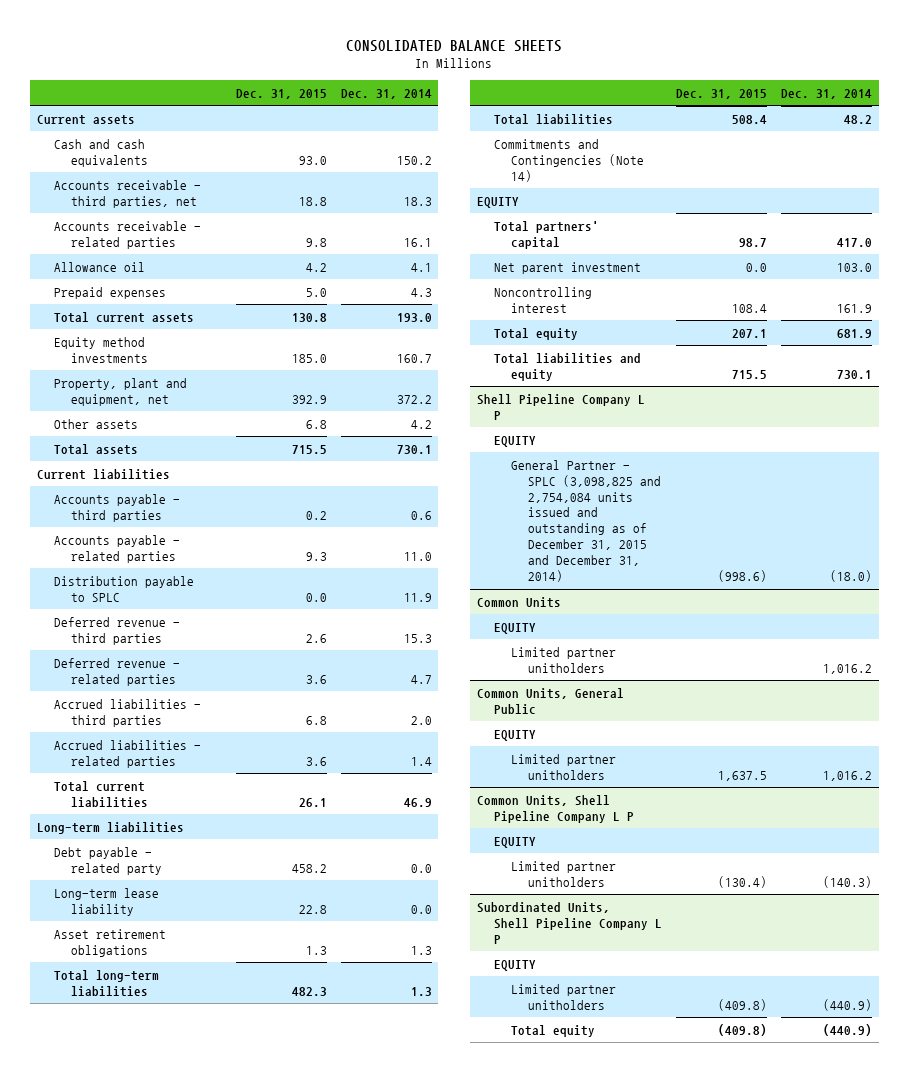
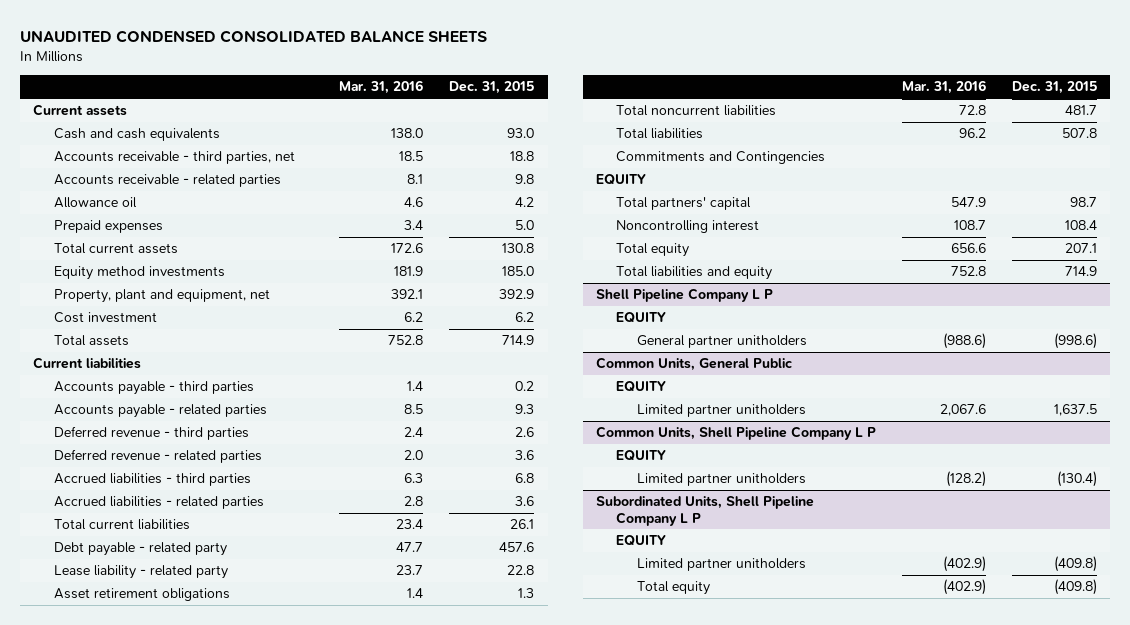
- CONSOLIDATED BALANCE SHEETS
+ UNAUDITED CONDENSED CONSOLIDATED BALANCE SHEETS
- | Dec. 31, 2015 | Dec. 31, 2014
+ | Mar. 31, 2016 | Dec. 31, 2015
- Other assets | 6.8 | 4.2
- Total assets | 715.5 | 730.1
+ Cost investment | 6.2 | 6.2
+ Total assets | 752.8 | 714.9
- Distribution payable to SPLC | 0.0 | 11.9
- Long-term liabilities
- Debt payable - related party | 458.2 | 0.0
- Long-term lease liability | 22.8 | 0.0
+ Debt payable - related party | 47.7 | 457.6
+ Lease liability - related party | 23.7 | 22.8
- Total long-term liabilities | 482.3 | 1.3
- Total liabilities | 508.4 | 48.2
- Commitments and Contingencies (Note 14)
+ Total noncurrent liabilities | 72.8 | 481.7
+ Total liabilities | 96.2 | 507.8
+ Commitments and Contingencies
- Net parent investment | 0.0 | 103.0
- Total liabilities and equity | 715.5 | 730.1
+ Total liabilities and equity | 752.8 | 714.9
@ Shell Pipeline Company L P
- General Partner - SPLC (3,098,825 and 2,754,084 units issued and outstanding as of December 31, 2015 and December 31, 2014) | (998.6) | (18.0)
- Common Units
- EQUITY
- Limited partner unitholders | | 1,016.2
@ Shell Pipeline Company L P
+ General partner unitholders | (988.6) | (998.6)

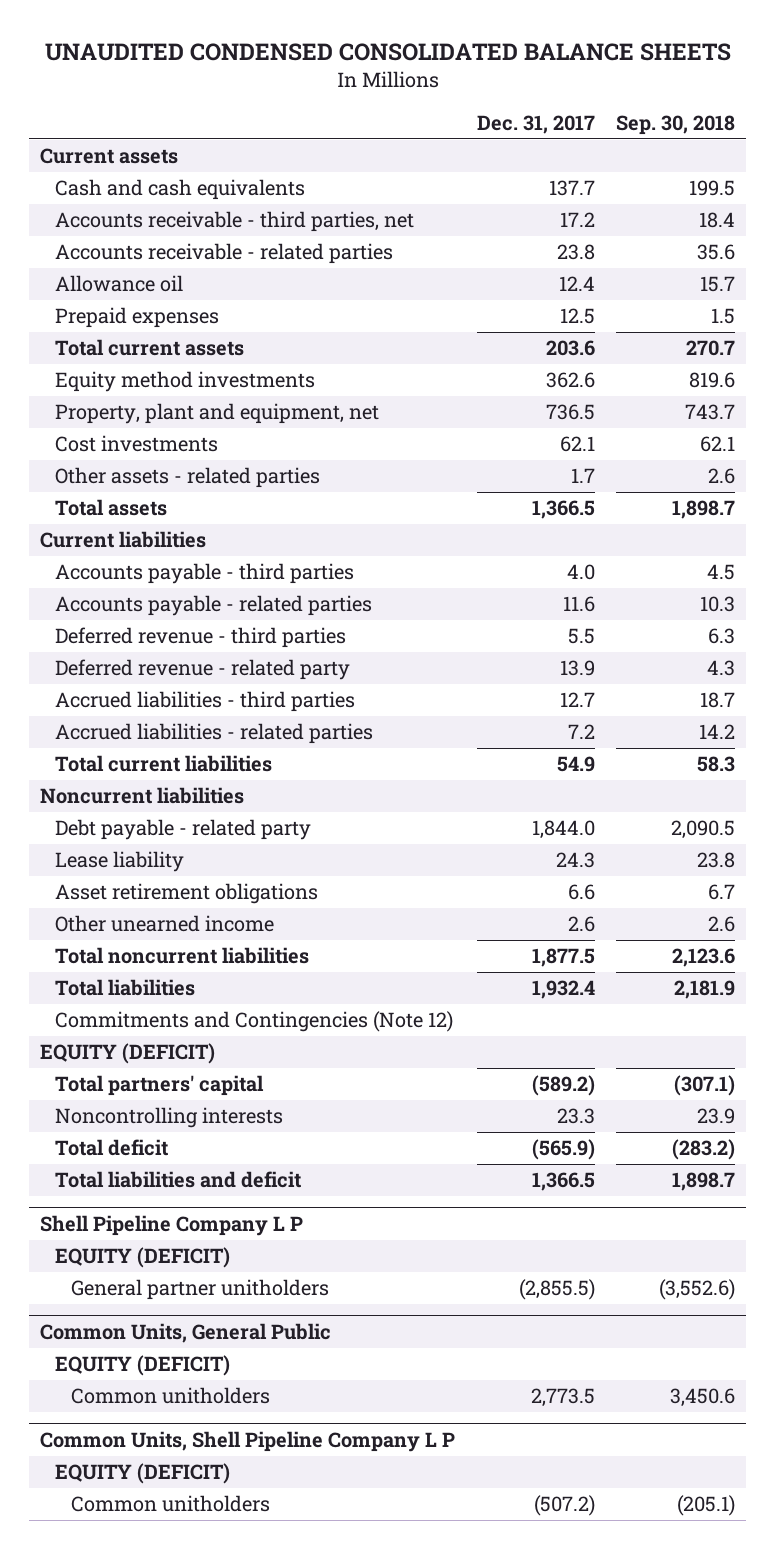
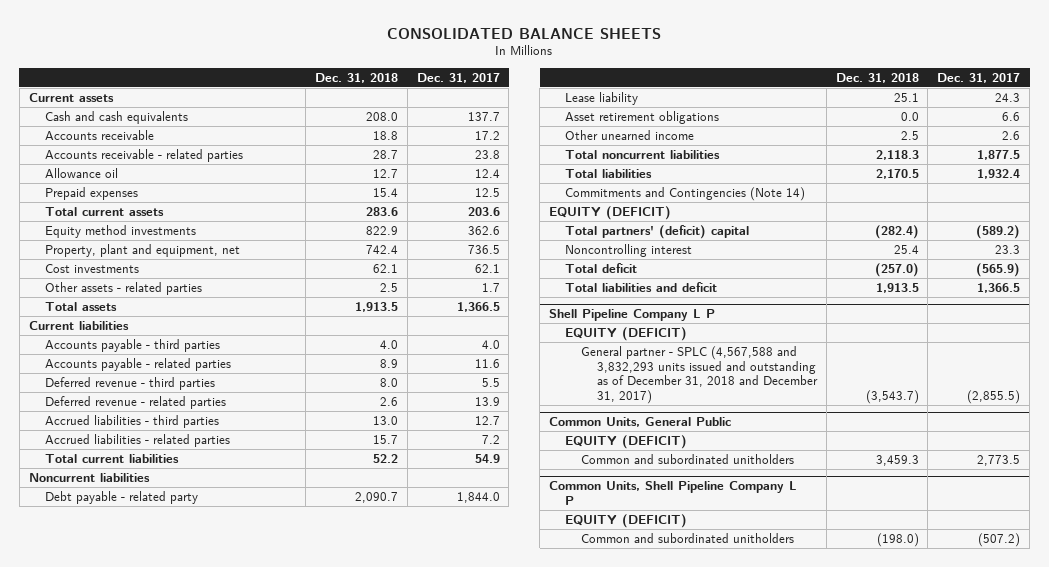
- UNAUDITED CONDENSED CONSOLIDATED BALANCE SHEETS
+ CONSOLIDATED BALANCE SHEETS
- | Dec. 31, 2017 | Sep. 30, 2018
+ | Dec. 31, 2018 | Dec. 31, 2017
- Accounts receivable - third parties, net | 17.2 | 18.4
+ Accounts receivable | 18.8 | 17.2
- Deferred revenue - related party | 13.9 | 4.3
+ Deferred revenue - related parties | 2.6 | 13.9
- Commitments and Contingencies (Note 12)
+ Commitments and Contingencies (Note 14)
- Total partners' capital | (589.2) | (307.1)
- Noncontrolling interests | 23.3 | 23.9
+ Total partners' (deficit) capital | (282.4) | (589.2)
+ Noncontrolling interest | 25.4 | 23.3
@ Shell Pipeline Company L P
- General partner unitholders | (2,855.5) | (3,552.6)
+ General partner - SPLC (4,567,588 and 3,832,293 units issued and outstanding as of December 31, 2018 and December 31, 2017) | (3,543.7) | (2,855.5)
@ Common Units, General Public
- Common unitholders | 2,773.5 | 3,450.6
+ Common and subordinated unitholders | 3,459.3 | 2,773.5
@ Common Units, Shell Pipeline Company L P
- Common unitholders | (507.2) | (205.1)
+ Common and subordinated unitholders | (198.0) | (507.2)

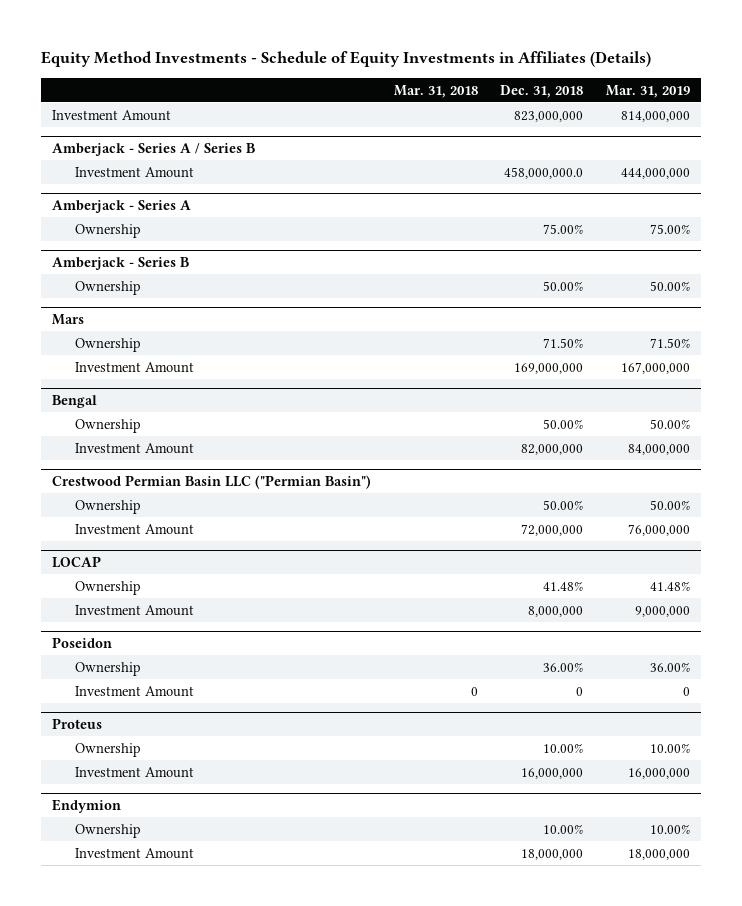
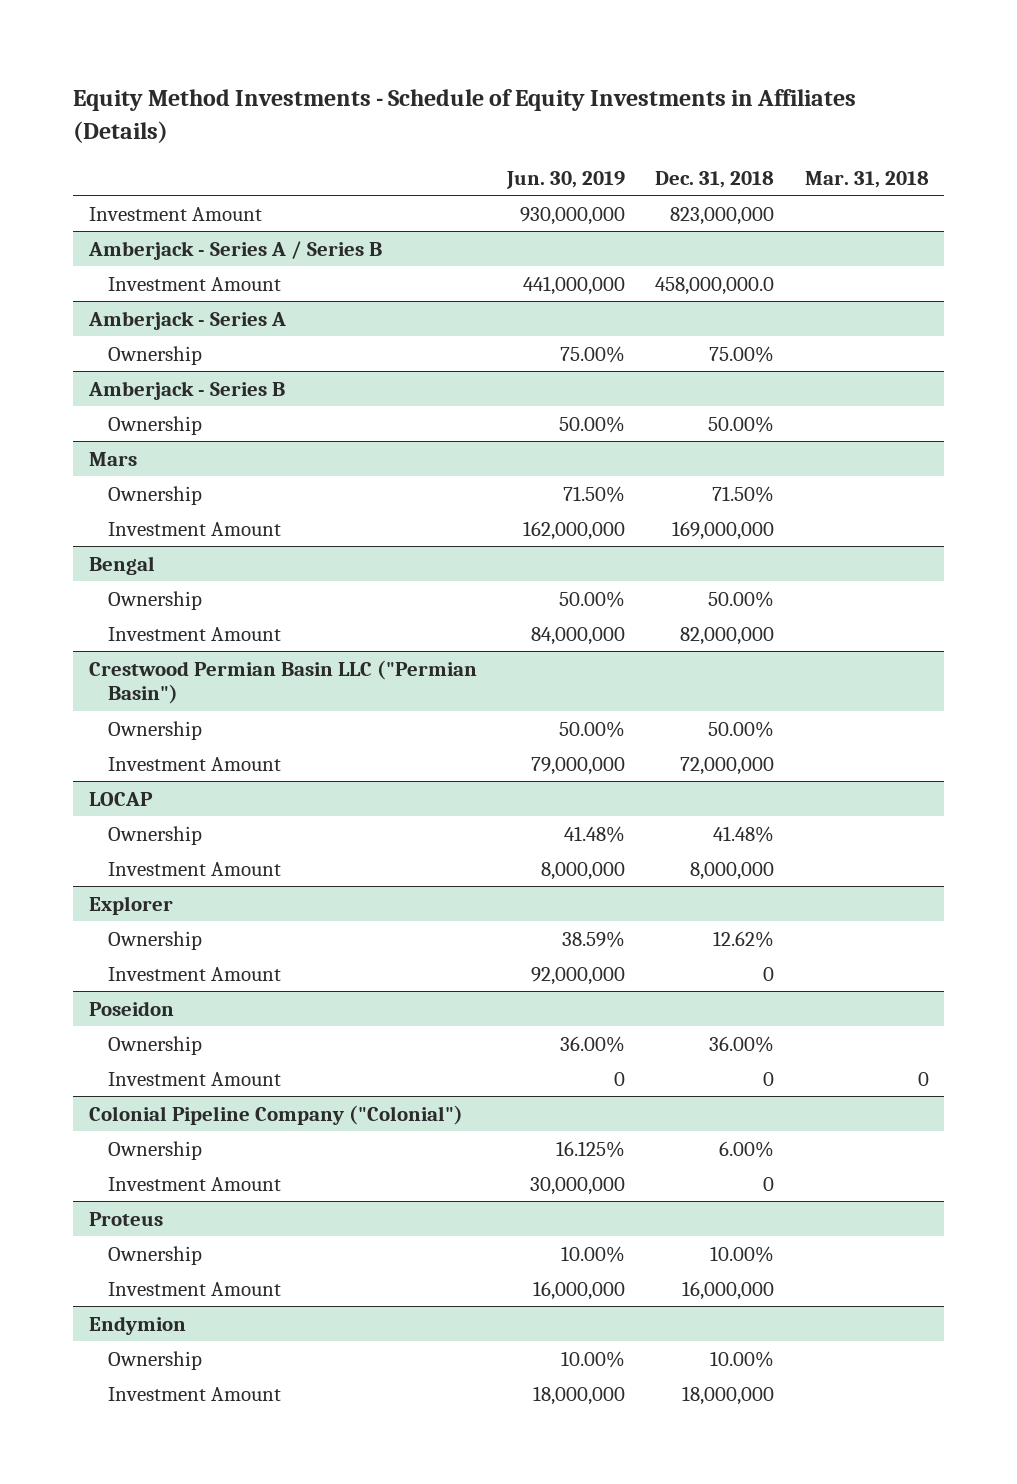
- | Mar. 31, 2018 | Dec. 31, 2018 | Mar. 31, 2019
+ | Jun. 30, 2019 | Dec. 31, 2018 | Mar. 31, 2018
+ Explorer
+ Ownership | 38.59% | 12.62% |
+ Investment Amount | 92,000,000 | 0 |
+ Colonial Pipeline Company ("Colonial")
+ Ownership | 16.125% | 6.00% |
+ Investment Amount | 30,000,000 | 0 |

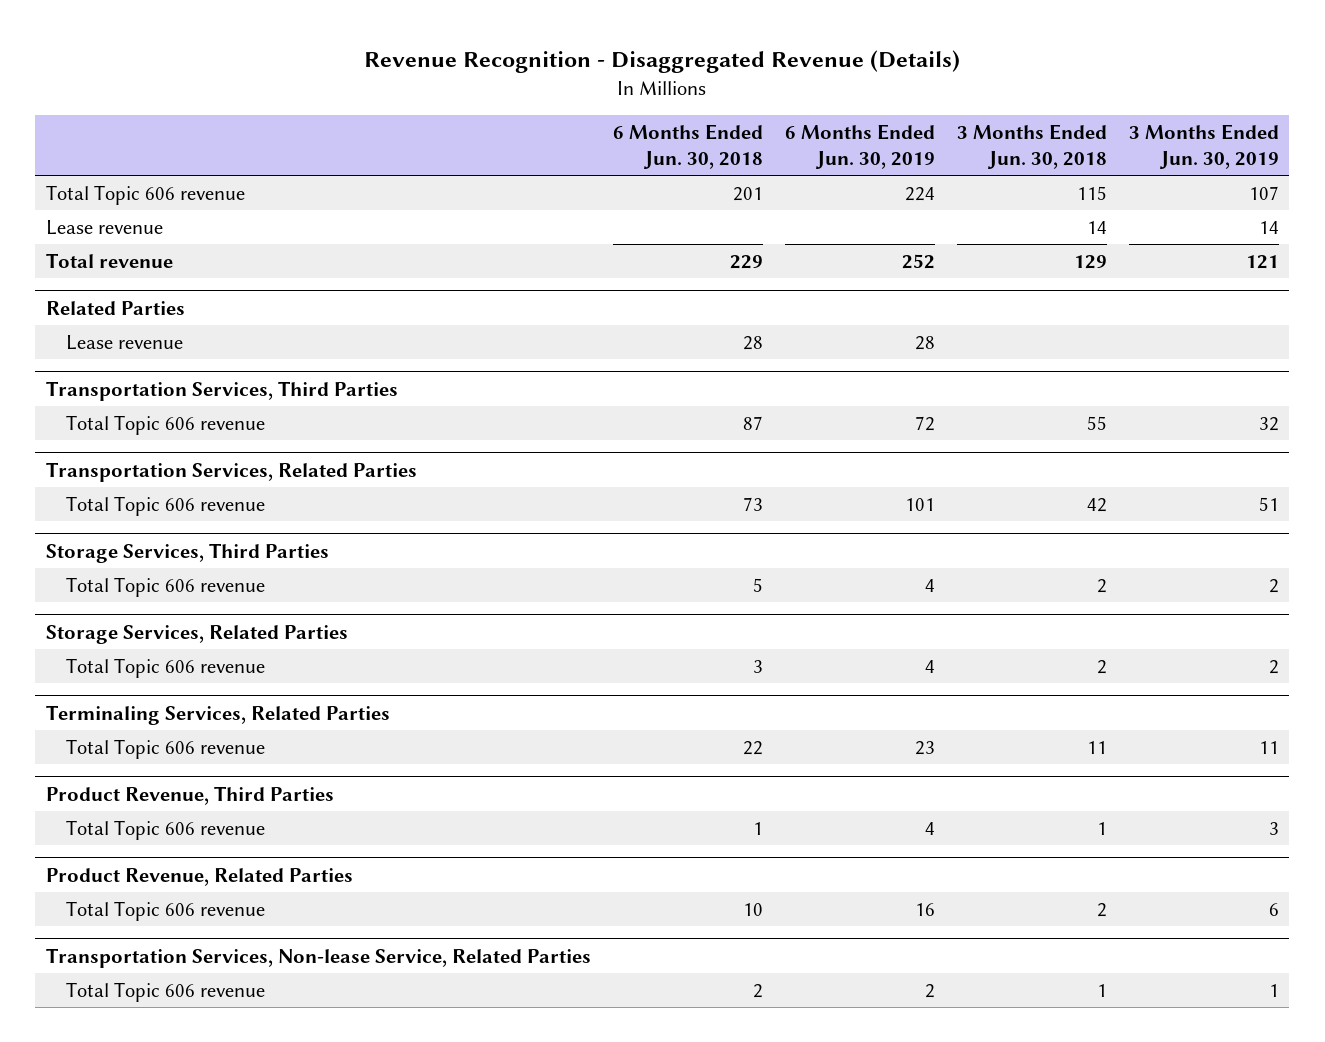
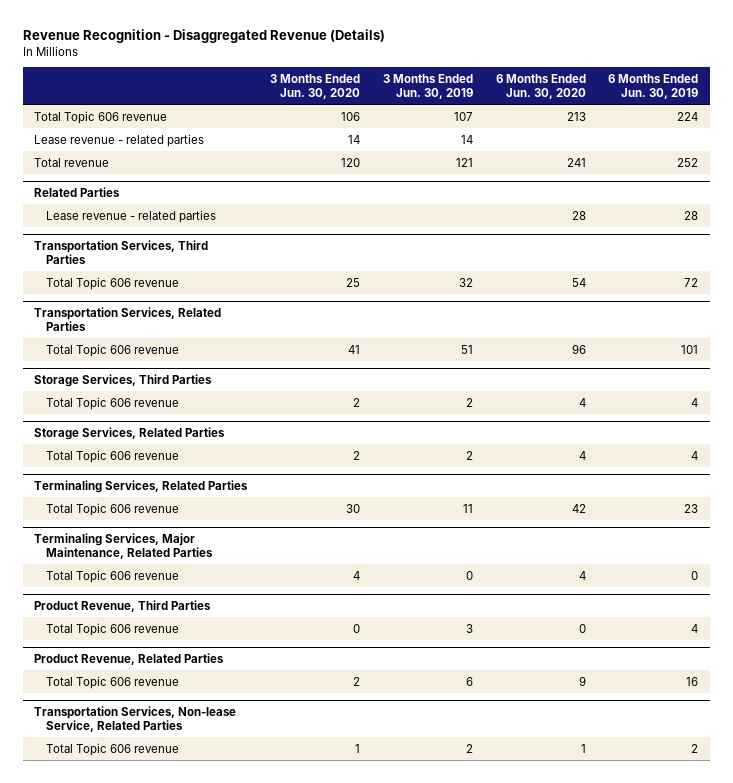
- | 6 Months Ended Jun. 30, 2018 | 6 Months Ended Jun. 30, 2019 | 3 Months Ended Jun. 30, 2018 | 3 Months Ended Jun. 30, 2019
+ | 3 Months Ended Jun. 30, 2020 | 3 Months Ended Jun. 30, 2019 | 6 Months Ended Jun. 30, 2020 | 6 Months Ended Jun. 30, 2019
- Lease revenue | | | 14 | 14
+ Lease revenue - related parties | 14 | 14 | |
@ Related Parties
- Lease revenue | 28 | 28 | |
+ Lease revenue - related parties | | | 28 | 28
+ Terminaling Services, Major Maintenance, Related Parties
+ Total Topic 606 revenue | 4 | 0 | 4 | 0
@ Transportation Services, Non-lease Service, Related Parties
- Total Topic 606 revenue | 2 | 2 | 1 | 1
+ Total Topic 606 revenue | 1 | 2 | 1 | 2

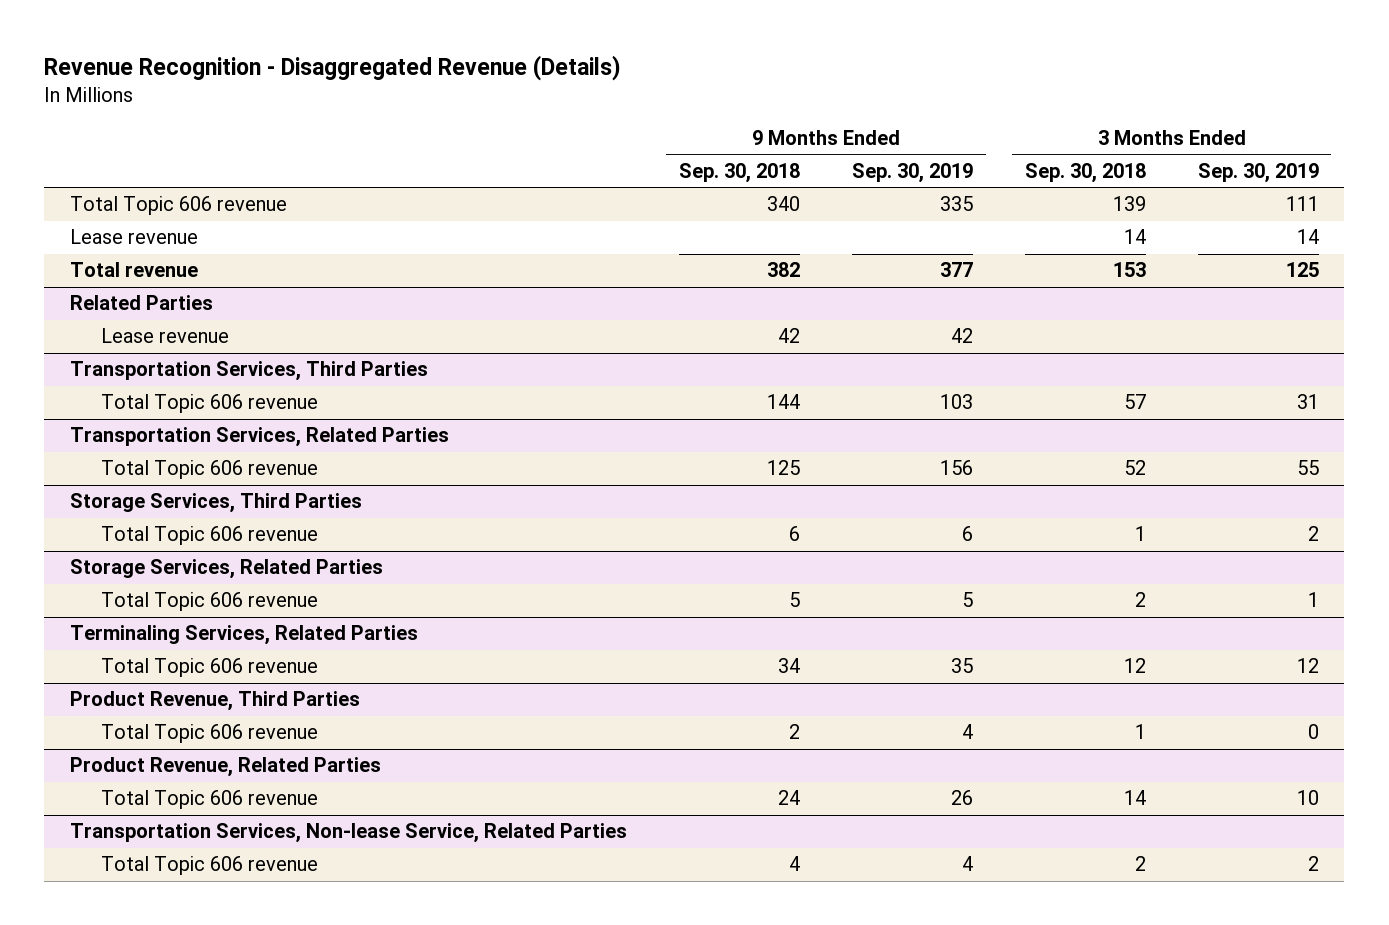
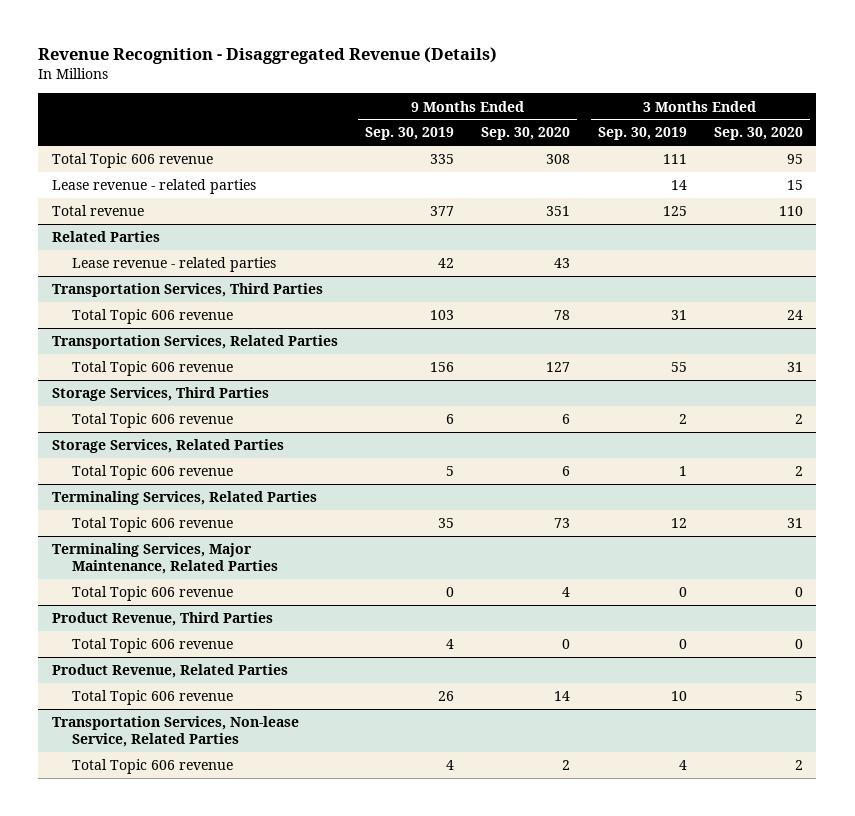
- | 9 Months Ended Sep. 30, 2018 | 9 Months Ended Sep. 30, 2019 | 3 Months Ended Sep. 30, 2018 | 3 Months Ended Sep. 30, 2019
+ | 9 Months Ended Sep. 30, 2019 | 9 Months Ended Sep. 30, 2020 | 3 Months Ended Sep. 30, 2019 | 3 Months Ended Sep. 30, 2020
- Lease revenue | | | 14 | 14
+ Lease revenue - related parties | | | 14 | 15
@ Related Parties
- Lease revenue | 42 | 42 | |
+ Lease revenue - related parties | 42 | 43 | |
+ Terminaling Services, Major Maintenance, Related Parties
+ Total Topic 606 revenue | 0 | 4 | 0 | 0
@ Transportation Services, Non-lease Service, Related Parties
- Total Topic 606 revenue | 4 | 4 | 2 | 2
+ Total Topic 606 revenue | 4 | 2 | 4 | 2

